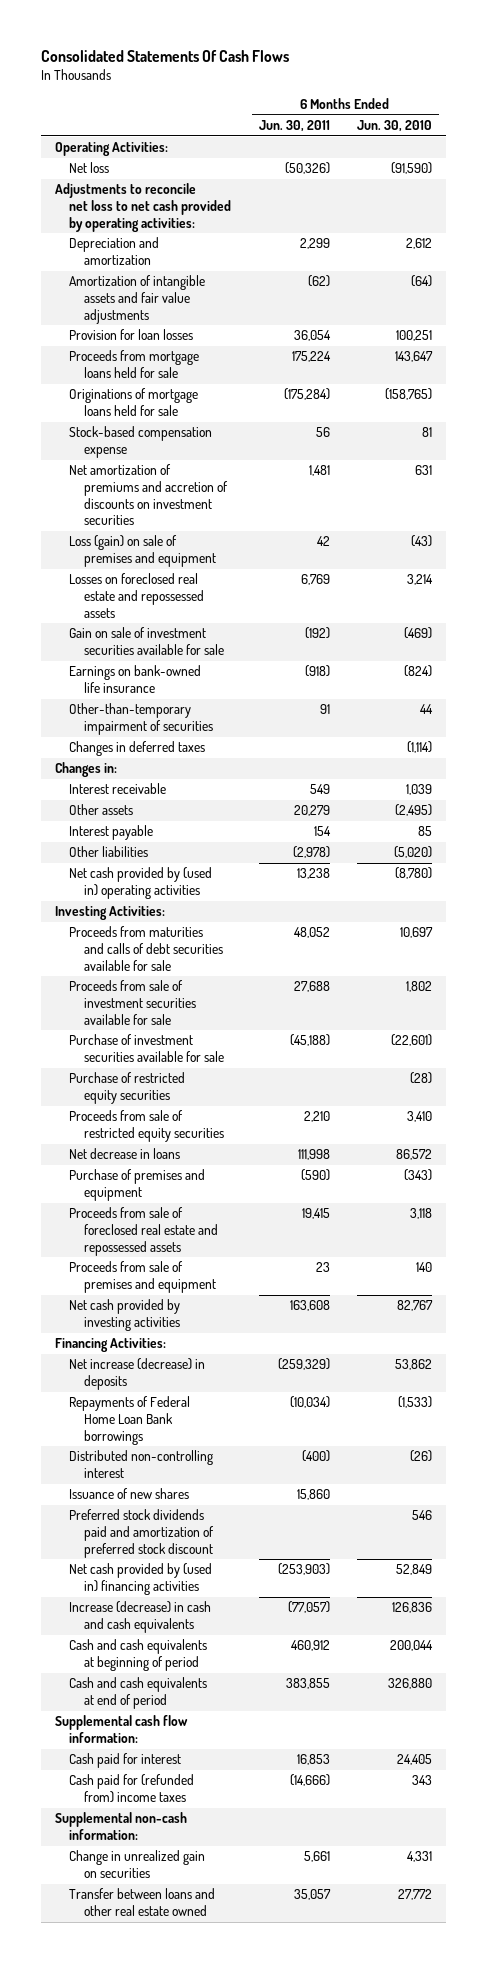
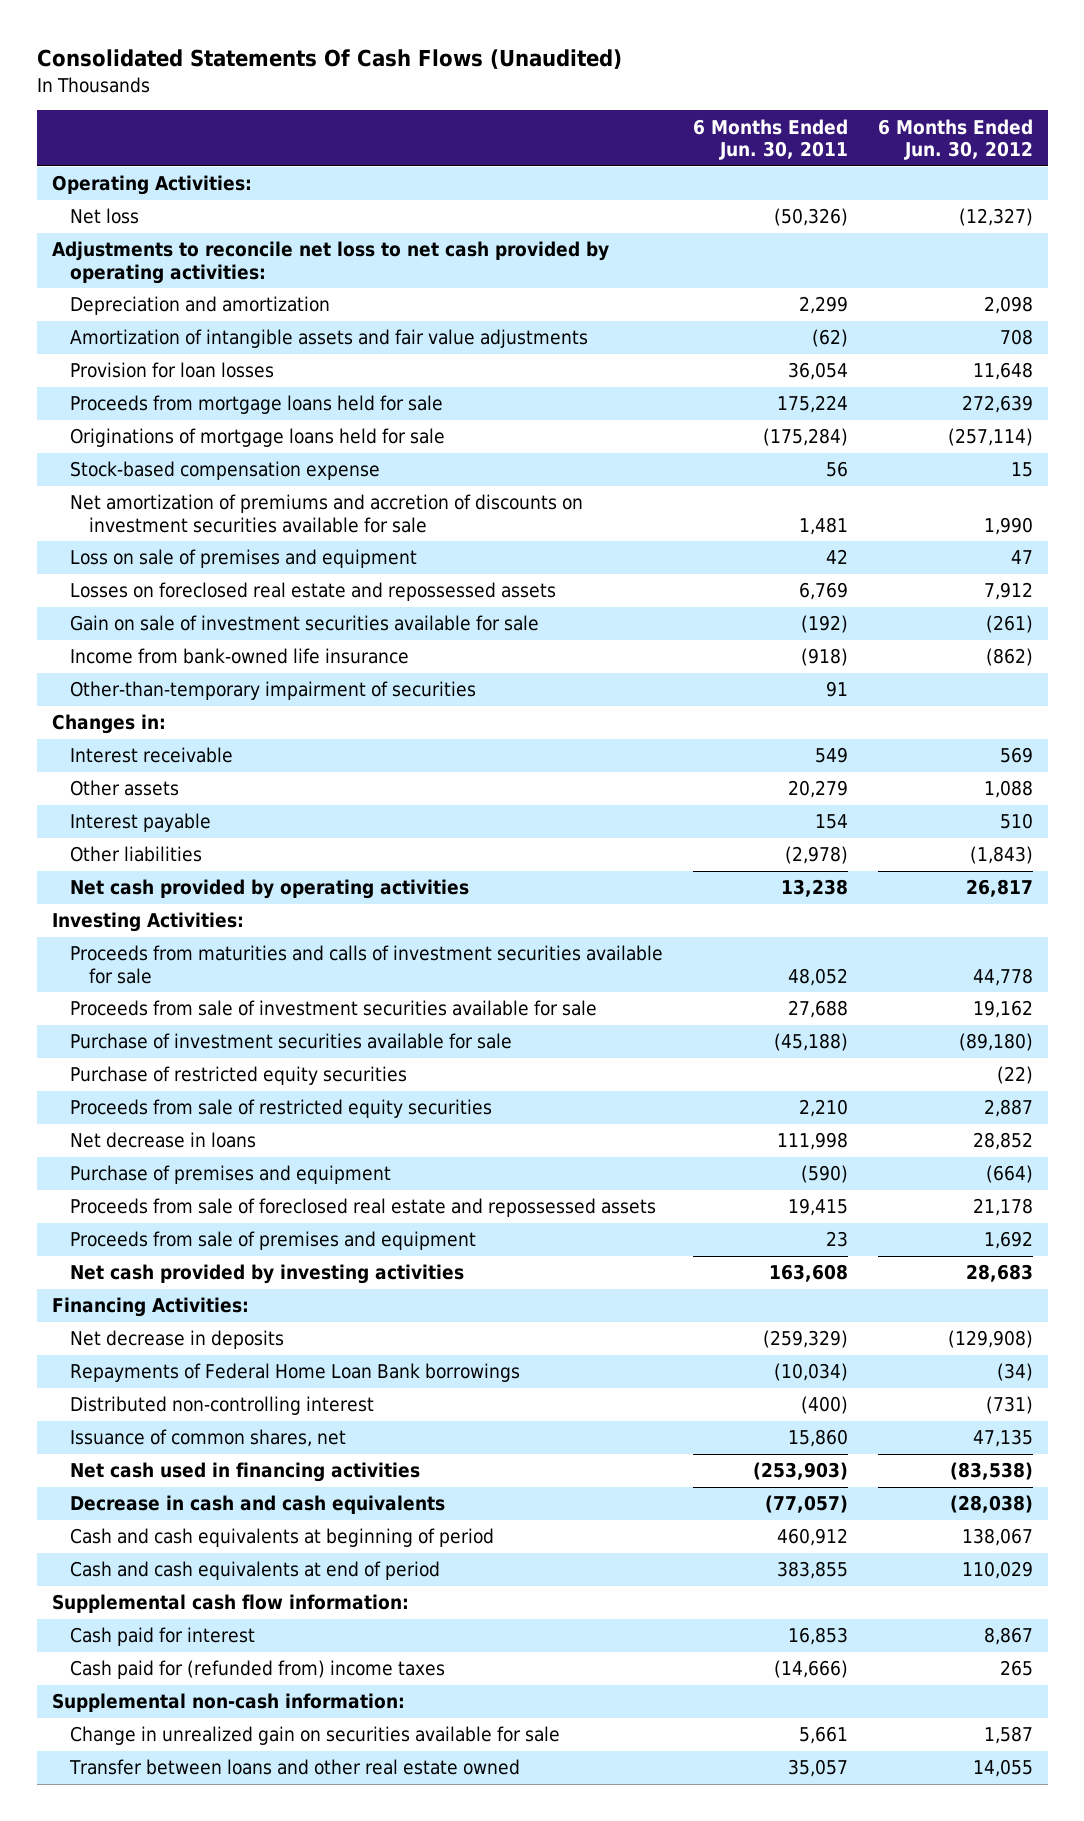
- Consolidated Statements Of Cash Flows
+ Consolidated Statements Of Cash Flows (Unaudited)
- | 6 Months Ended Jun. 30, 2011 | 6 Months Ended Jun. 30, 2010
+ | 6 Months Ended Jun. 30, 2011 | 6 Months Ended Jun. 30, 2012
- Net amortization of premiums and accretion of discounts on investment securities | 1,481 | 631
- Loss (gain) on sale of premises and equipment | 42 | (43)
+ Net amortization of premiums and accretion of discounts on investment securities available for sale | 1,481 | 1,990
+ Loss on sale of premises and equipment | 42 | 47
- Earnings on bank-owned life insurance | (918) | (824)
+ Income from bank-owned life insurance | (918) | (862)
- Changes in deferred taxes | | (1,114)
- Net cash provided by (used in) operating activities | 13,238 | (8,780)
+ Net cash provided by operating activities | 13,238 | 26,817
- Proceeds from maturities and calls of debt securities available for sale | 48,052 | 10,697
+ Proceeds from maturities and calls of investment securities available for sale | 48,052 | 44,778
- Net increase (decrease) in deposits | (259,329) | 53,862
+ Net decrease in deposits | (259,329) | (129,908)
- Issuance of new shares | 15,860 |
- Preferred stock dividends paid and amortization of preferred stock discount | | 546
- Net cash provided by (used in) financing activities | (253,903) | 52,849
- Increase (decrease) in cash and cash equivalents | (77,057) | 126,836
+ Issuance of common shares, net | 15,860 | 47,135
+ Net cash used in financing activities | (253,903) | (83,538)
+ Decrease in cash and cash equivalents | (77,057) | (28,038)
- Change in unrealized gain on securities | 5,661 | 4,331
+ Change in unrealized gain on securities available for sale | 5,661 | 1,587

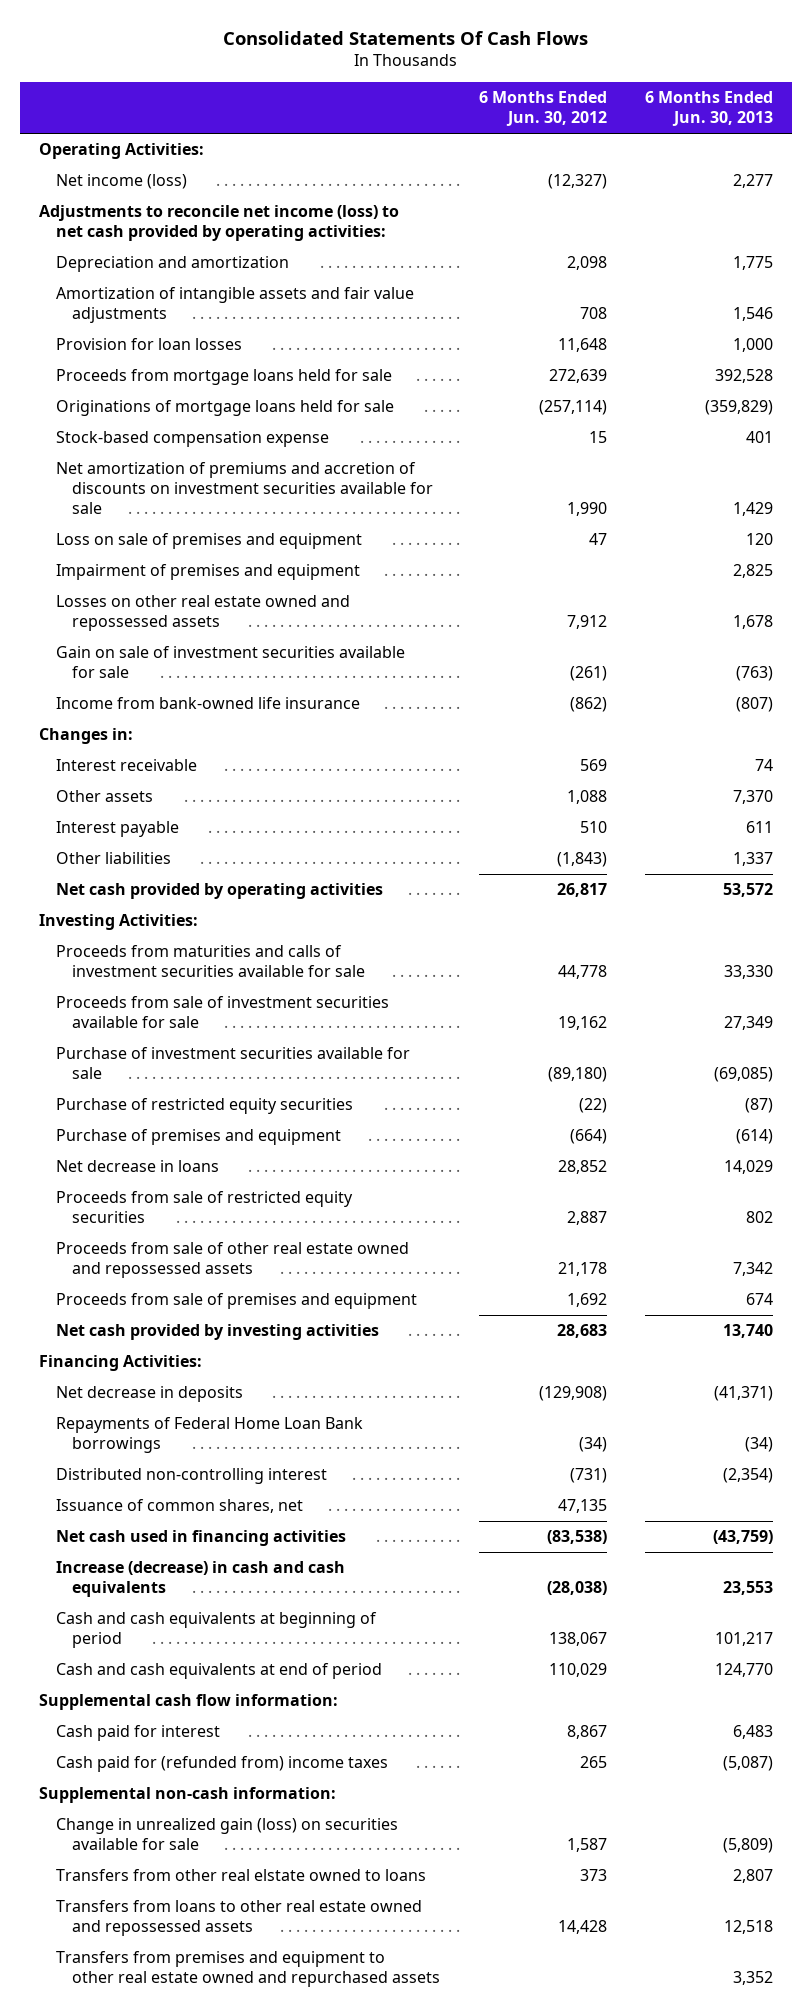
- Consolidated Statements Of Cash Flows (Unaudited)
+ Consolidated Statements Of Cash Flows
- | 6 Months Ended Jun. 30, 2011 | 6 Months Ended Jun. 30, 2012
+ | 6 Months Ended Jun. 30, 2012 | 6 Months Ended Jun. 30, 2013
- Net loss | (50,326) | (12,327)
- Adjustments to reconcile net loss to net cash provided by operating activities:
+ Net income (loss) | (12,327) | 2,277
+ Adjustments to reconcile net income (loss) to net cash provided by operating activities:
- Losses on foreclosed real estate and repossessed assets | 6,769 | 7,912
+ Impairment of premises and equipment | | 2,825
+ Losses on other real estate owned and repossessed assets | 7,912 | 1,678
- Other-than-temporary impairment of securities | 91 |
- Proceeds from sale of foreclosed real estate and repossessed assets | 19,415 | 21,178
moved down: Net decrease in loans | 28,852 | 14,029
moved down: Proceeds from sale of restricted equity securities | 2,887 | 802
+ Proceeds from sale of other real estate owned and repossessed assets | 21,178 | 7,342
- Decrease in cash and cash equivalents | (77,057) | (28,038)
+ Increase (decrease) in cash and cash equivalents | (28,038) | 23,553
- Change in unrealized gain on securities available for sale | 5,661 | 1,587
- Transfer between loans and other real estate owned | 35,057 | 14,055
+ Change in unrealized gain (loss) on securities available for sale | 1,587 | (5,809)
+ Transfers from other real elstate owned to loans | 373 | 2,807
+ Transfers from loans to other real estate owned and repossessed assets | 14,428 | 12,518
+ Transfers from premises and equipment to other real estate owned and repurchased assets | | 3,352

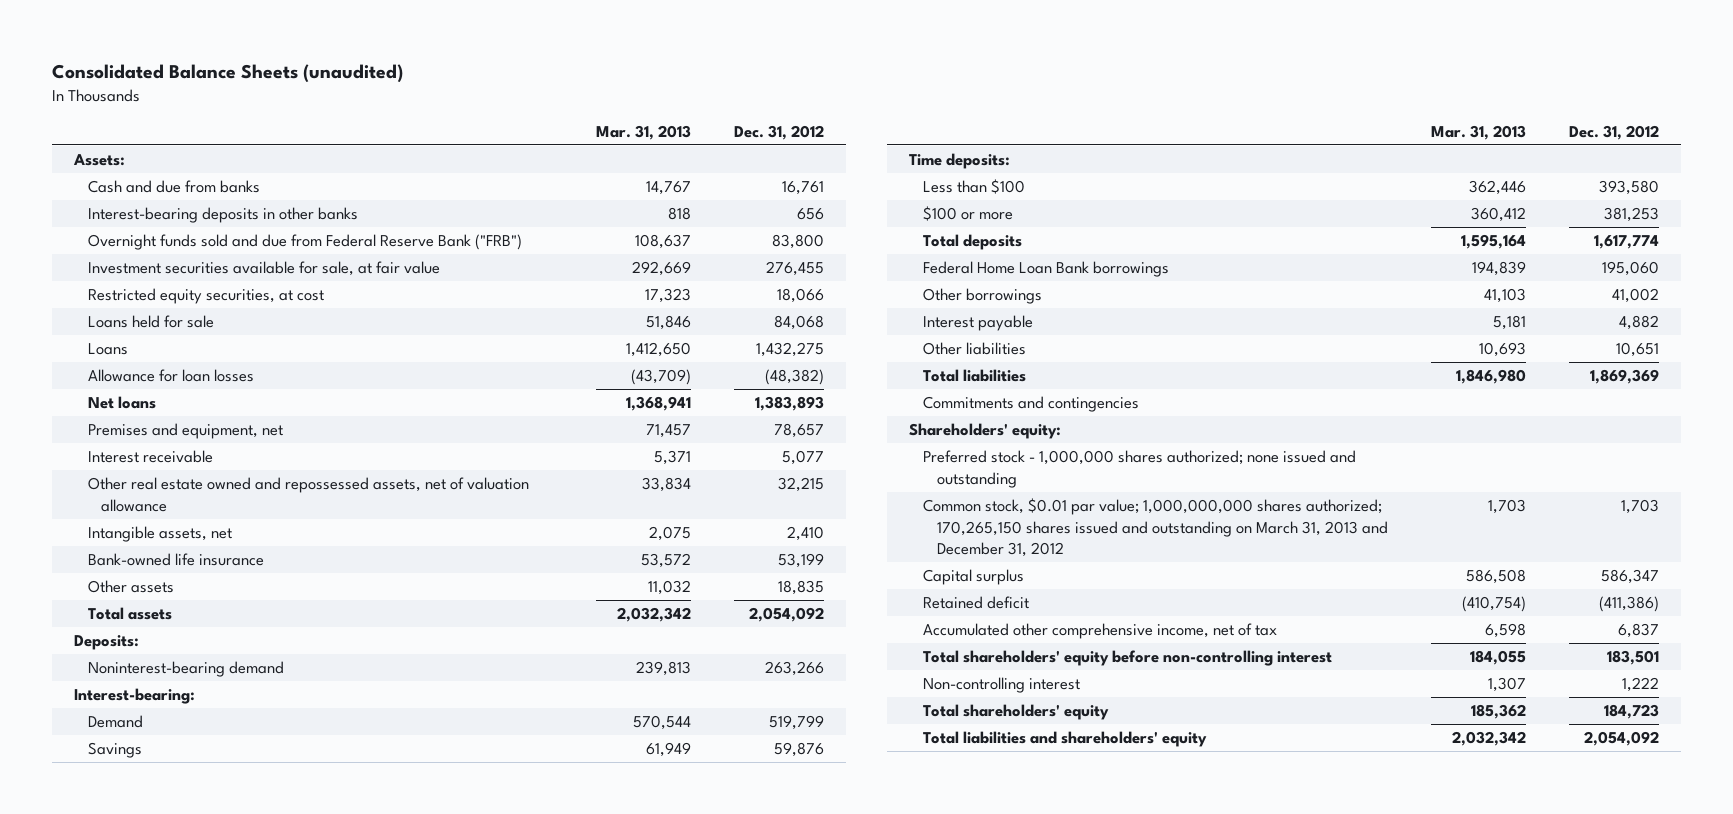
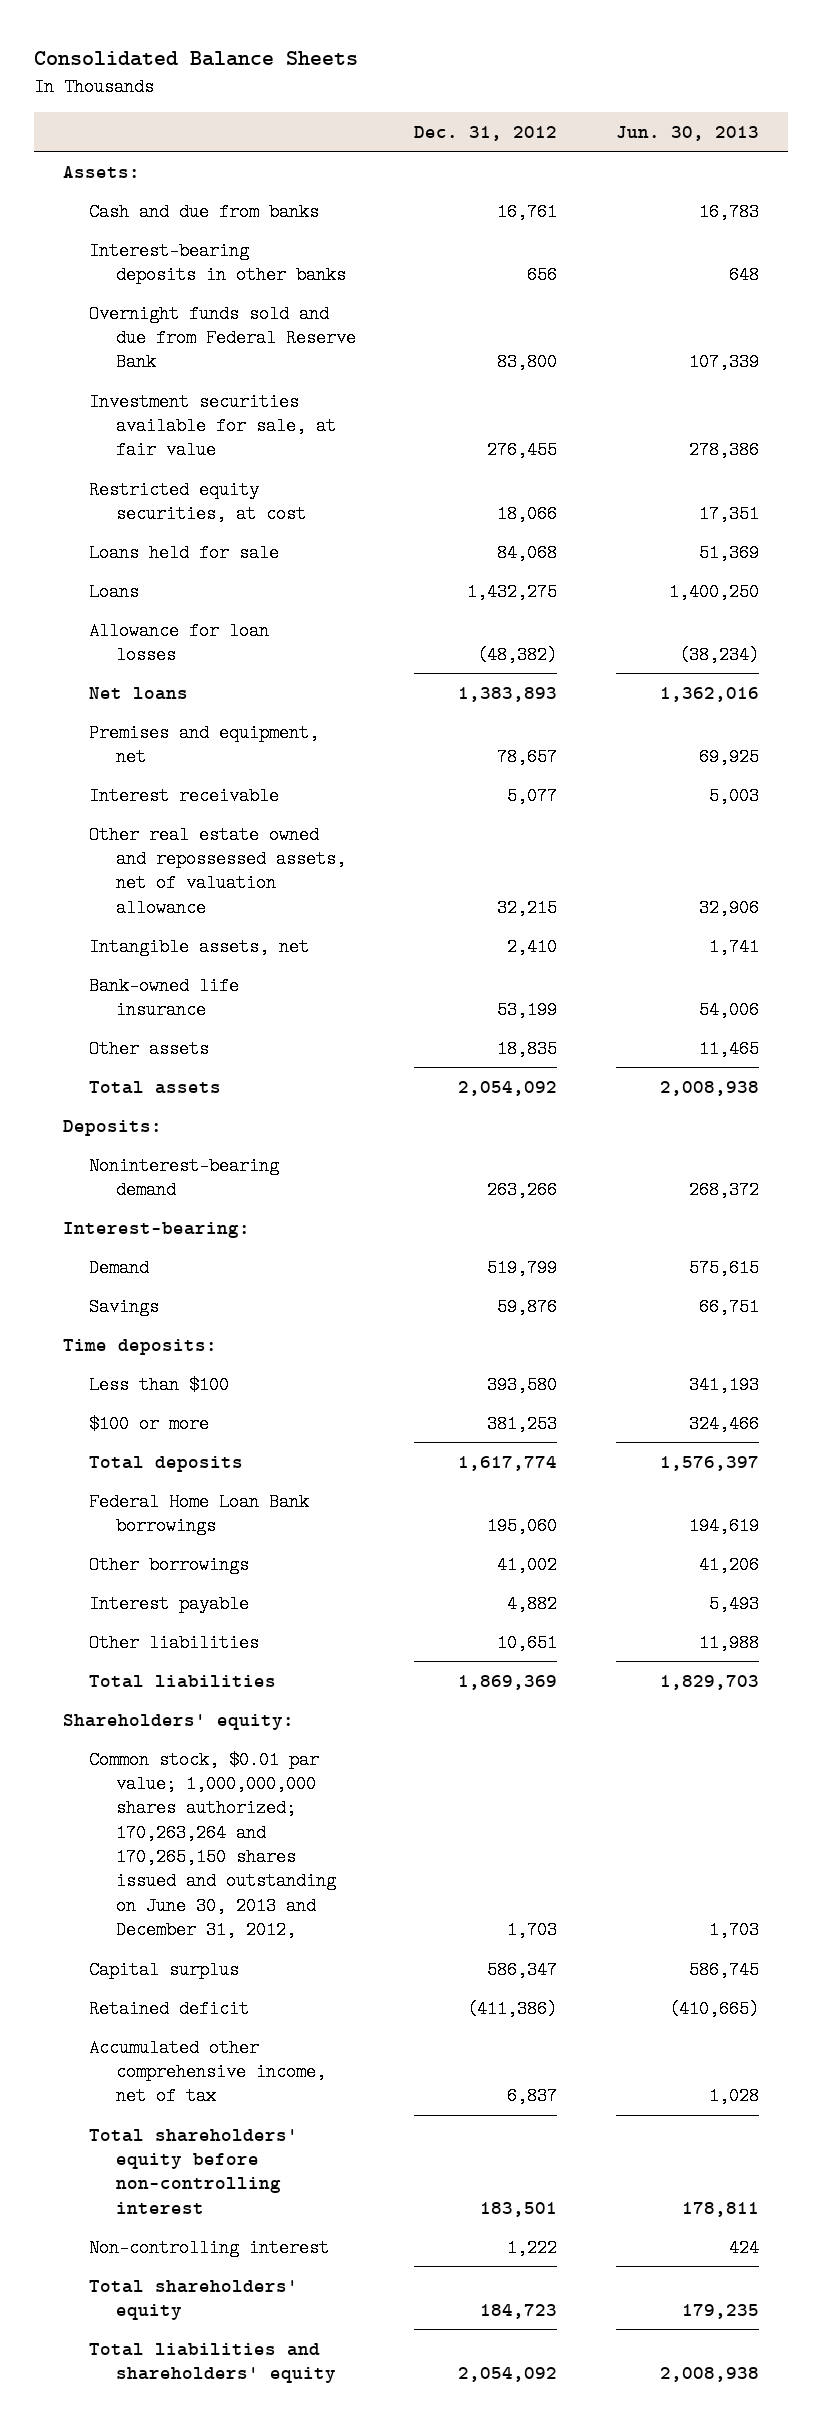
- Consolidated Balance Sheets (unaudited)
+ Consolidated Balance Sheets
- | Mar. 31, 2013 | Dec. 31, 2012
+ | Dec. 31, 2012 | Jun. 30, 2013
- Overnight funds sold and due from Federal Reserve Bank ("FRB") | 108,637 | 83,800
+ Overnight funds sold and due from Federal Reserve Bank | 83,800 | 107,339
- Commitments and contingencies
- Preferred stock - 1,000,000 shares authorized; none issued and outstanding
- Common stock, $0.01 par value; 1,000,000,000 shares authorized; 170,265,150 shares issued and outstanding on March 31, 2013 and December 31, 2012 | 1,703 | 1,703
+ Common stock, $0.01 par value; 1,000,000,000 shares authorized; 170,263,264 and 170,265,150 shares issued and outstanding on June 30, 2013 and December 31, 2012, | 1,703 | 1,703

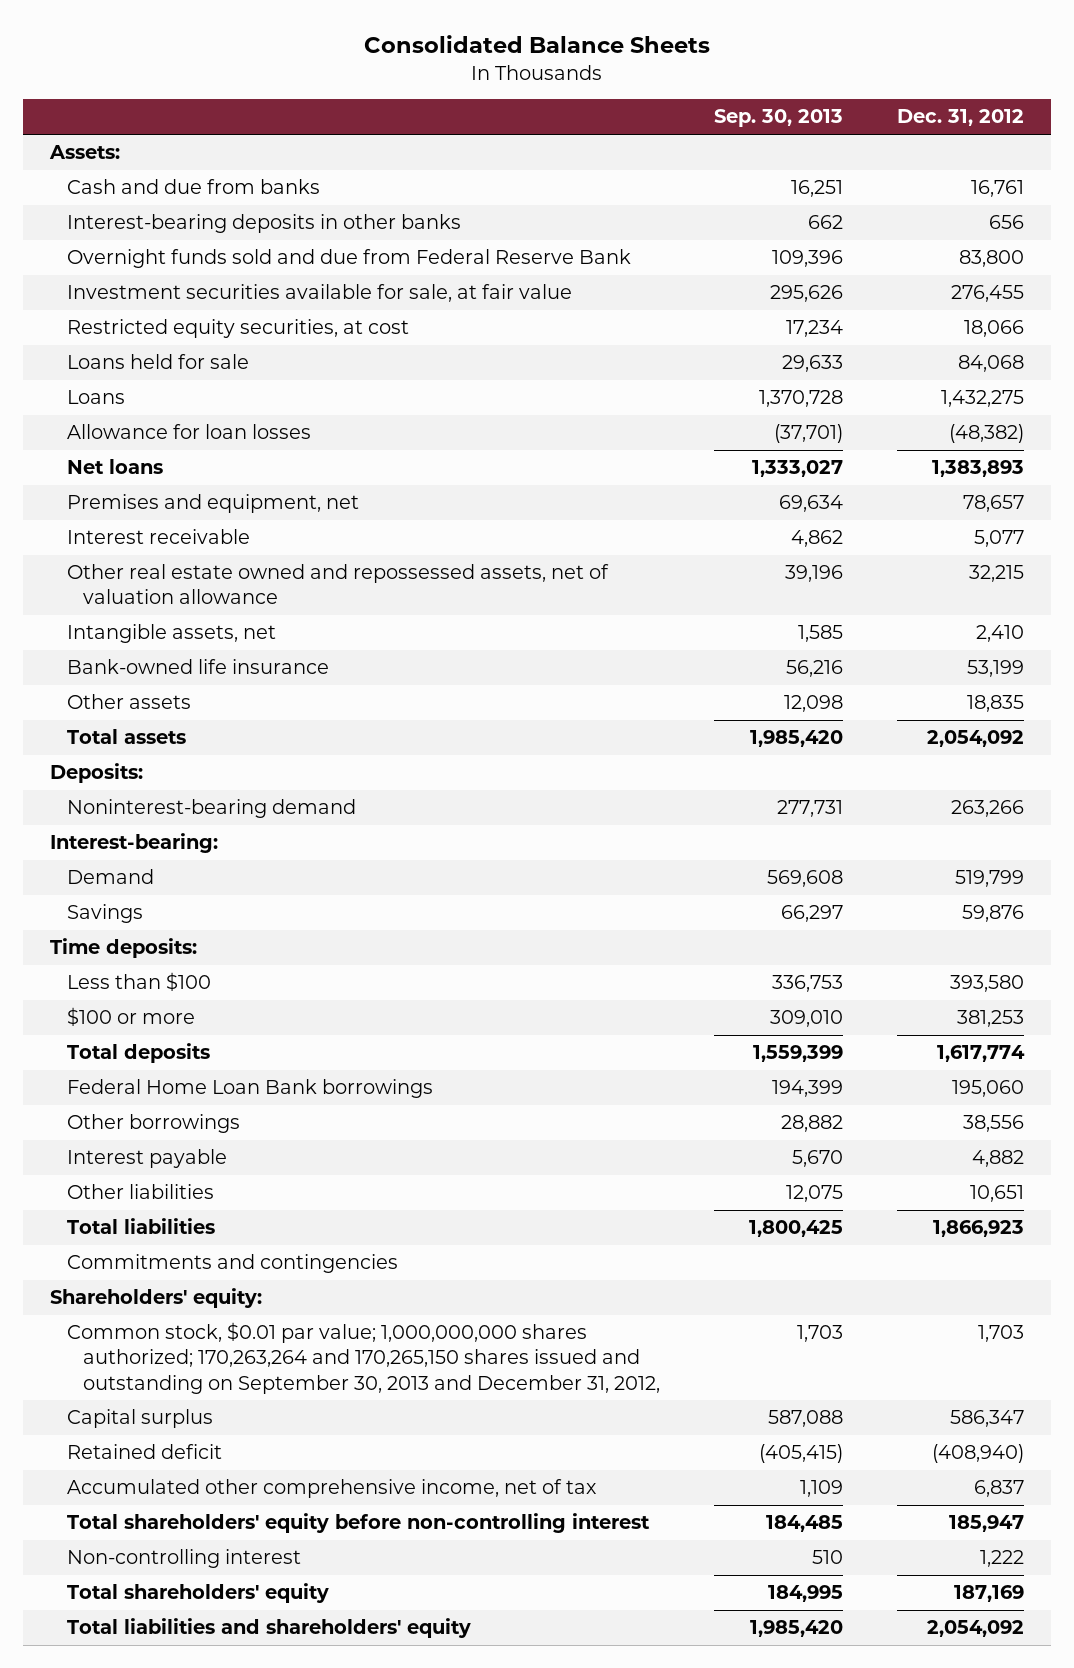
- | Dec. 31, 2012 | Jun. 30, 2013
+ | Sep. 30, 2013 | Dec. 31, 2012
- Other borrowings | 41,002 | 41,206
+ Other borrowings | 28,882 | 38,556
- Total liabilities | 1,869,369 | 1,829,703
+ Total liabilities | 1,800,425 | 1,866,923
+ Commitments and contingencies
- Common stock, $0.01 par value; 1,000,000,000 shares authorized; 170,263,264 and 170,265,150 shares issued and outstanding on June 30, 2013 and December 31, 2012, | 1,703 | 1,703
+ Common stock, $0.01 par value; 1,000,000,000 shares authorized; 170,263,264 and 170,265,150 shares issued and outstanding on September 30, 2013 and December 31, 2012, | 1,703 | 1,703
- Retained deficit | (411,386) | (410,665)
+ Retained deficit | (405,415) | (408,940)
- Total shareholders' equity before non-controlling interest | 183,501 | 178,811
+ Total shareholders' equity before non-controlling interest | 184,485 | 185,947
- Total shareholders' equity | 184,723 | 179,235
+ Total shareholders' equity | 184,995 | 187,169

